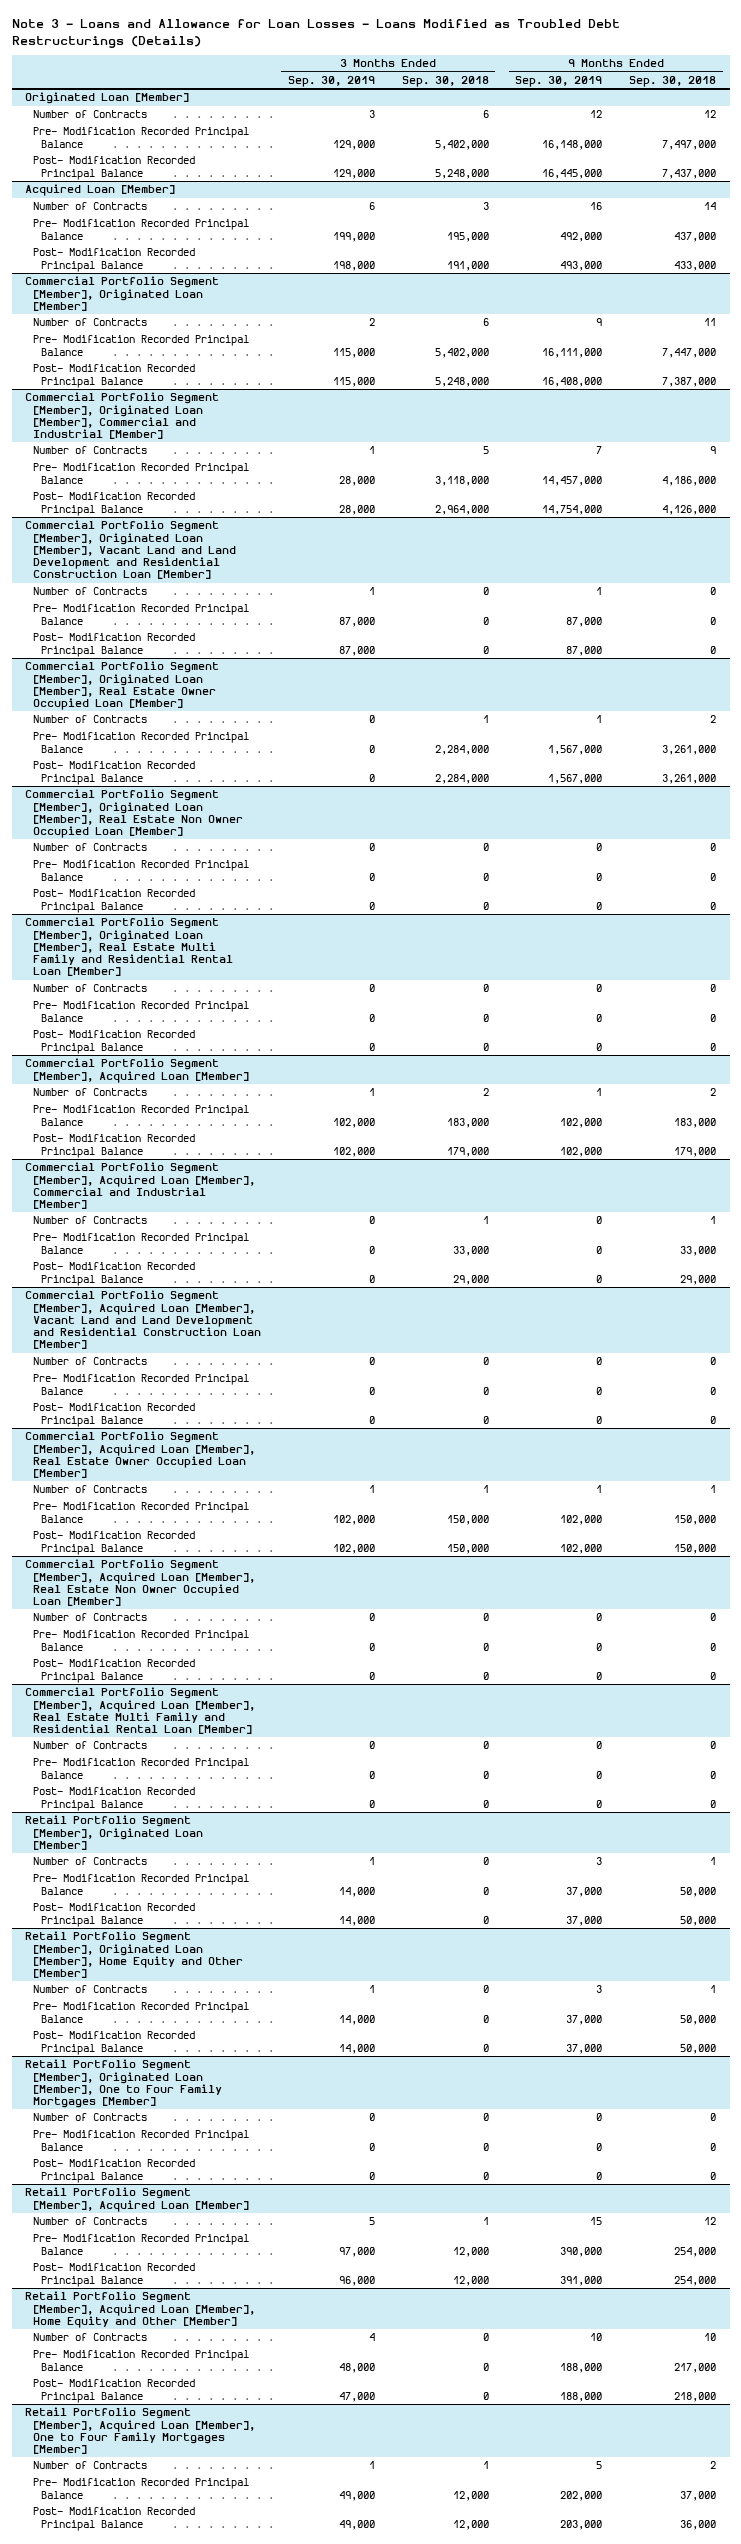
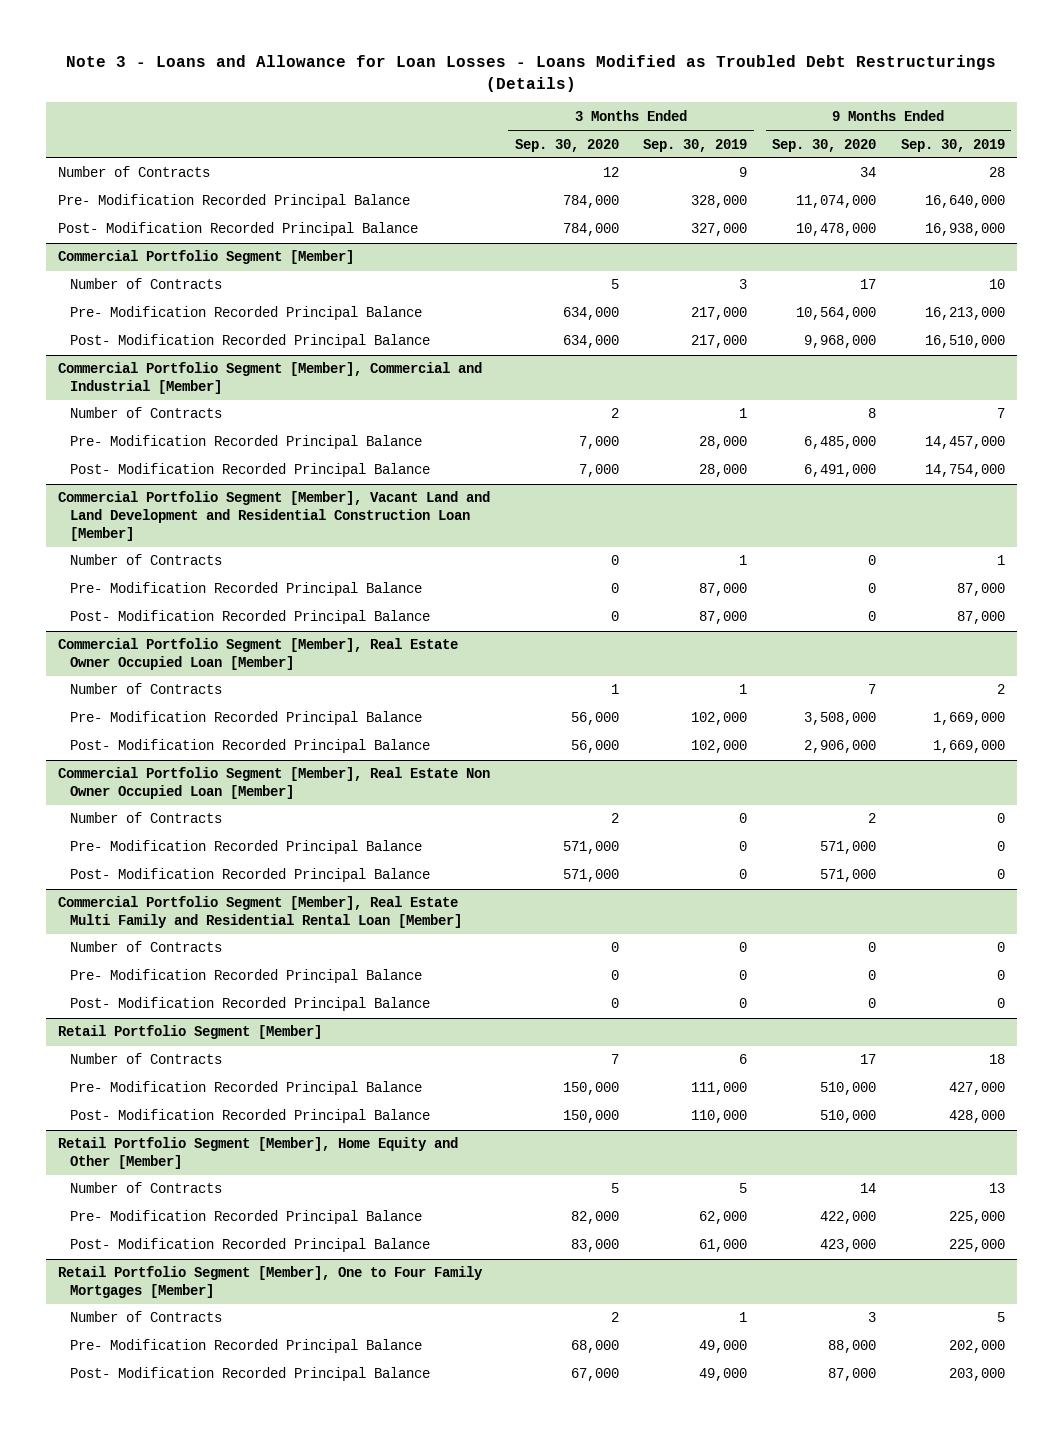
- | 3 Months Ended Sep. 30, 2019 | 3 Months Ended Sep. 30, 2018 | 9 Months Ended Sep. 30, 2019 | 9 Months Ended Sep. 30, 2018
+ | 3 Months Ended Sep. 30, 2020 | 3 Months Ended Sep. 30, 2019 | 9 Months Ended Sep. 30, 2020 | 9 Months Ended Sep. 30, 2019
- Originated Loan [Member]
- Number of Contracts | 3 | 6 | 12 | 12
- Pre- Modification Recorded Principal Balance | 129,000 | 5,402,000 | 16,148,000 | 7,497,000
- Post- Modification Recorded Principal Balance | 129,000 | 5,248,000 | 16,445,000 | 7,437,000
- Acquired Loan [Member]
- Number of Contracts | 6 | 3 | 16 | 14
- Pre- Modification Recorded Principal Balance | 199,000 | 195,000 | 492,000 | 437,000
- Post- Modification Recorded Principal Balance | 198,000 | 191,000 | 493,000 | 433,000
- Commercial Portfolio Segment [Member], Originated Loan [Member]
- Number of Contracts | 2 | 6 | 9 | 11
- Pre- Modification Recorded Principal Balance | 115,000 | 5,402,000 | 16,111,000 | 7,447,000
- Post- Modification Recorded Principal Balance | 115,000 | 5,248,000 | 16,408,000 | 7,387,000
- Commercial Portfolio Segment [Member], Originated Loan [Member], Commercial and Industrial [Member]
+ Number of Contracts | 12 | 9 | 34 | 28
+ Pre- Modification Recorded Principal Balance | 784,000 | 328,000 | 11,074,000 | 16,640,000
+ Post- Modification Recorded Principal Balance | 784,000 | 327,000 | 10,478,000 | 16,938,000
+ Commercial Portfolio Segment [Member]
+ Number of Contracts | 5 | 3 | 17 | 10
+ Pre- Modification Recorded Principal Balance | 634,000 | 217,000 | 10,564,000 | 16,213,000
+ Post- Modification Recorded Principal Balance | 634,000 | 217,000 | 9,968,000 | 16,510,000
+ Commercial Portfolio Segment [Member], Commercial and Industrial [Member]
- Commercial Portfolio Segment [Member], Originated Loan [Member], Vacant Land and Land Development and Residential Construction Loan [Member]
+ Commercial Portfolio Segment [Member], Vacant Land and Land Development and Residential Construction Loan [Member]
- Commercial Portfolio Segment [Member], Originated Loan [Member], Real Estate Owner Occupied Loan [Member]
- Number of Contracts | 0 | 1 | 1 | 2
- Pre- Modification Recorded Principal Balance | 0 | 2,284,000 | 1,567,000 | 3,261,000
- Post- Modification Recorded Principal Balance | 0 | 2,284,000 | 1,567,000 | 3,261,000
- Commercial Portfolio Segment [Member], Originated Loan [Member], Real Estate Non Owner Occupied Loan [Member]
- Number of Contracts | 0 | 0 | 0 | 0
- Pre- Modification Recorded Principal Balance | 0 | 0 | 0 | 0
- Post- Modification Recorded Principal Balance | 0 | 0 | 0 | 0
- Commercial Portfolio Segment [Member], Originated Loan [Member], Real Estate Multi Family and Residential Rental Loan [Member]
- Number of Contracts | 0 | 0 | 0 | 0
- Pre- Modification Recorded Principal Balance | 0 | 0 | 0 | 0
- Post- Modification Recorded Principal Balance | 0 | 0 | 0 | 0
- Commercial Portfolio Segment [Member], Acquired Loan [Member]
- Number of Contracts | 1 | 2 | 1 | 2
- Pre- Modification Recorded Principal Balance | 102,000 | 183,000 | 102,000 | 183,000
- Post- Modification Recorded Principal Balance | 102,000 | 179,000 | 102,000 | 179,000
- Commercial Portfolio Segment [Member], Acquired Loan [Member], Commercial and Industrial [Member]
- Number of Contracts | 0 | 1 | 0 | 1
- Pre- Modification Recorded Principal Balance | 0 | 33,000 | 0 | 33,000
- Post- Modification Recorded Principal Balance | 0 | 29,000 | 0 | 29,000
- Commercial Portfolio Segment [Member], Acquired Loan [Member], Vacant Land and Land Development and Residential Construction Loan [Member]
- Number of Contracts | 0 | 0 | 0 | 0
- Pre- Modification Recorded Principal Balance | 0 | 0 | 0 | 0
- Post- Modification Recorded Principal Balance | 0 | 0 | 0 | 0
- Commercial Portfolio Segment [Member], Acquired Loan [Member], Real Estate Owner Occupied Loan [Member]
- Number of Contracts | 1 | 1 | 1 | 1
- Pre- Modification Recorded Principal Balance | 102,000 | 150,000 | 102,000 | 150,000
- Post- Modification Recorded Principal Balance | 102,000 | 150,000 | 102,000 | 150,000
- Commercial Portfolio Segment [Member], Acquired Loan [Member], Real Estate Non Owner Occupied Loan [Member]
- Number of Contracts | 0 | 0 | 0 | 0
- Pre- Modification Recorded Principal Balance | 0 | 0 | 0 | 0
- Post- Modification Recorded Principal Balance | 0 | 0 | 0 | 0
- Commercial Portfolio Segment [Member], Acquired Loan [Member], Real Estate Multi Family and Residential Rental Loan [Member]
+ Commercial Portfolio Segment [Member], Real Estate Owner Occupied Loan [Member]
+ Number of Contracts | 1 | 1 | 7 | 2
+ Pre- Modification Recorded Principal Balance | 56,000 | 102,000 | 3,508,000 | 1,669,000
+ Post- Modification Recorded Principal Balance | 56,000 | 102,000 | 2,906,000 | 1,669,000
+ Commercial Portfolio Segment [Member], Real Estate Non Owner Occupied Loan [Member]
- Retail Portfolio Segment [Member], Originated Loan [Member]
- Number of Contracts | 1 | 0 | 3 | 1
- Pre- Modification Recorded Principal Balance | 14,000 | 0 | 37,000 | 50,000
- Post- Modification Recorded Principal Balance | 14,000 | 0 | 37,000 | 50,000
- Retail Portfolio Segment [Member], Originated Loan [Member], Home Equity and Other [Member]
- Number of Contracts | 1 | 0 | 3 | 1
- Pre- Modification Recorded Principal Balance | 14,000 | 0 | 37,000 | 50,000
- Post- Modification Recorded Principal Balance | 14,000 | 0 | 37,000 | 50,000
- Retail Portfolio Segment [Member], Originated Loan [Member], One to Four Family Mortgages [Member]
+ Commercial Portfolio Segment [Member], Real Estate Multi Family and Residential Rental Loan [Member]
- Retail Portfolio Segment [Member], Acquired Loan [Member]
- Number of Contracts | 5 | 1 | 15 | 12
- Pre- Modification Recorded Principal Balance | 97,000 | 12,000 | 390,000 | 254,000
- Post- Modification Recorded Principal Balance | 96,000 | 12,000 | 391,000 | 254,000
- Retail Portfolio Segment [Member], Acquired Loan [Member], Home Equity and Other [Member]
- Number of Contracts | 4 | 0 | 10 | 10
- Pre- Modification Recorded Principal Balance | 48,000 | 0 | 188,000 | 217,000
- Post- Modification Recorded Principal Balance | 47,000 | 0 | 188,000 | 218,000
- Retail Portfolio Segment [Member], Acquired Loan [Member], One to Four Family Mortgages [Member]
+ Retail Portfolio Segment [Member]
+ Number of Contracts | 7 | 6 | 17 | 18
+ Pre- Modification Recorded Principal Balance | 150,000 | 111,000 | 510,000 | 427,000
+ Post- Modification Recorded Principal Balance | 150,000 | 110,000 | 510,000 | 428,000
+ Retail Portfolio Segment [Member], Home Equity and Other [Member]
+ Number of Contracts | 5 | 5 | 14 | 13
+ Pre- Modification Recorded Principal Balance | 82,000 | 62,000 | 422,000 | 225,000
+ Post- Modification Recorded Principal Balance | 83,000 | 61,000 | 423,000 | 225,000
+ Retail Portfolio Segment [Member], One to Four Family Mortgages [Member]

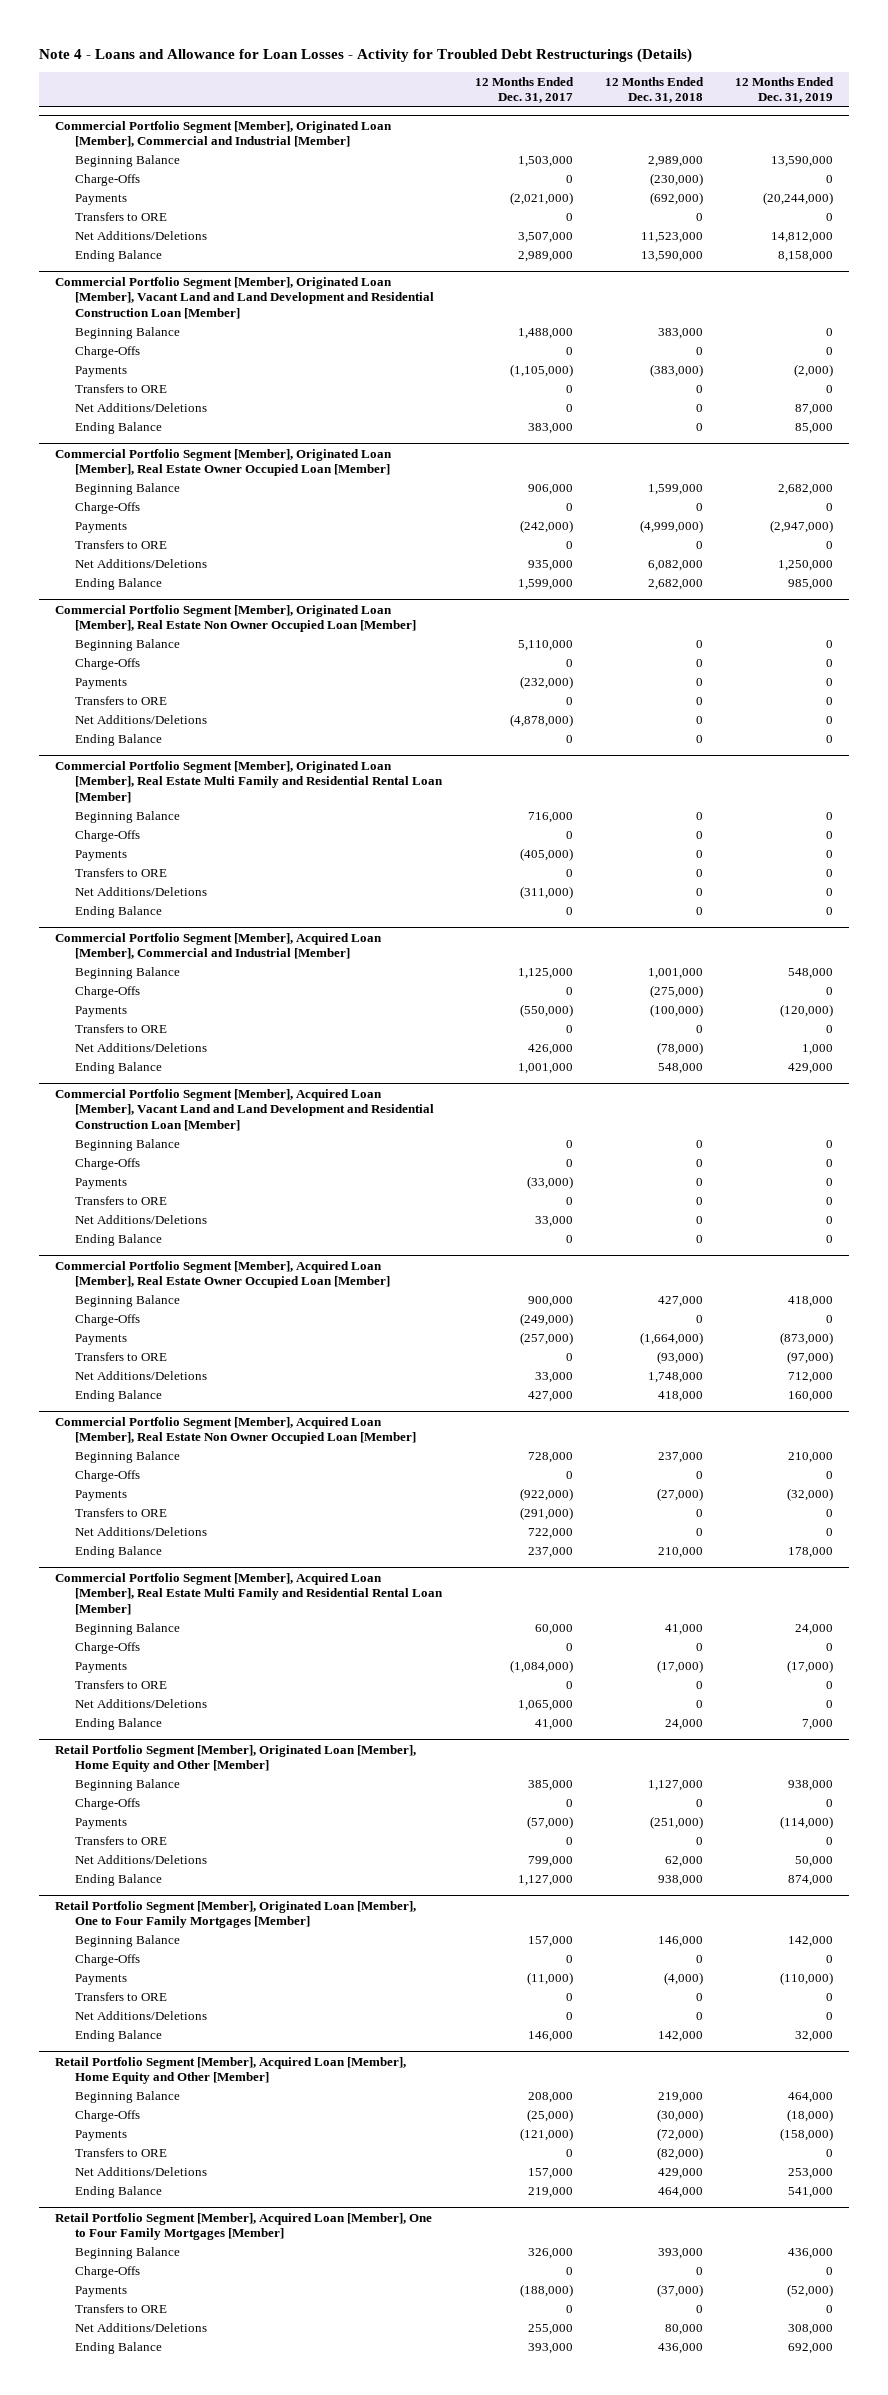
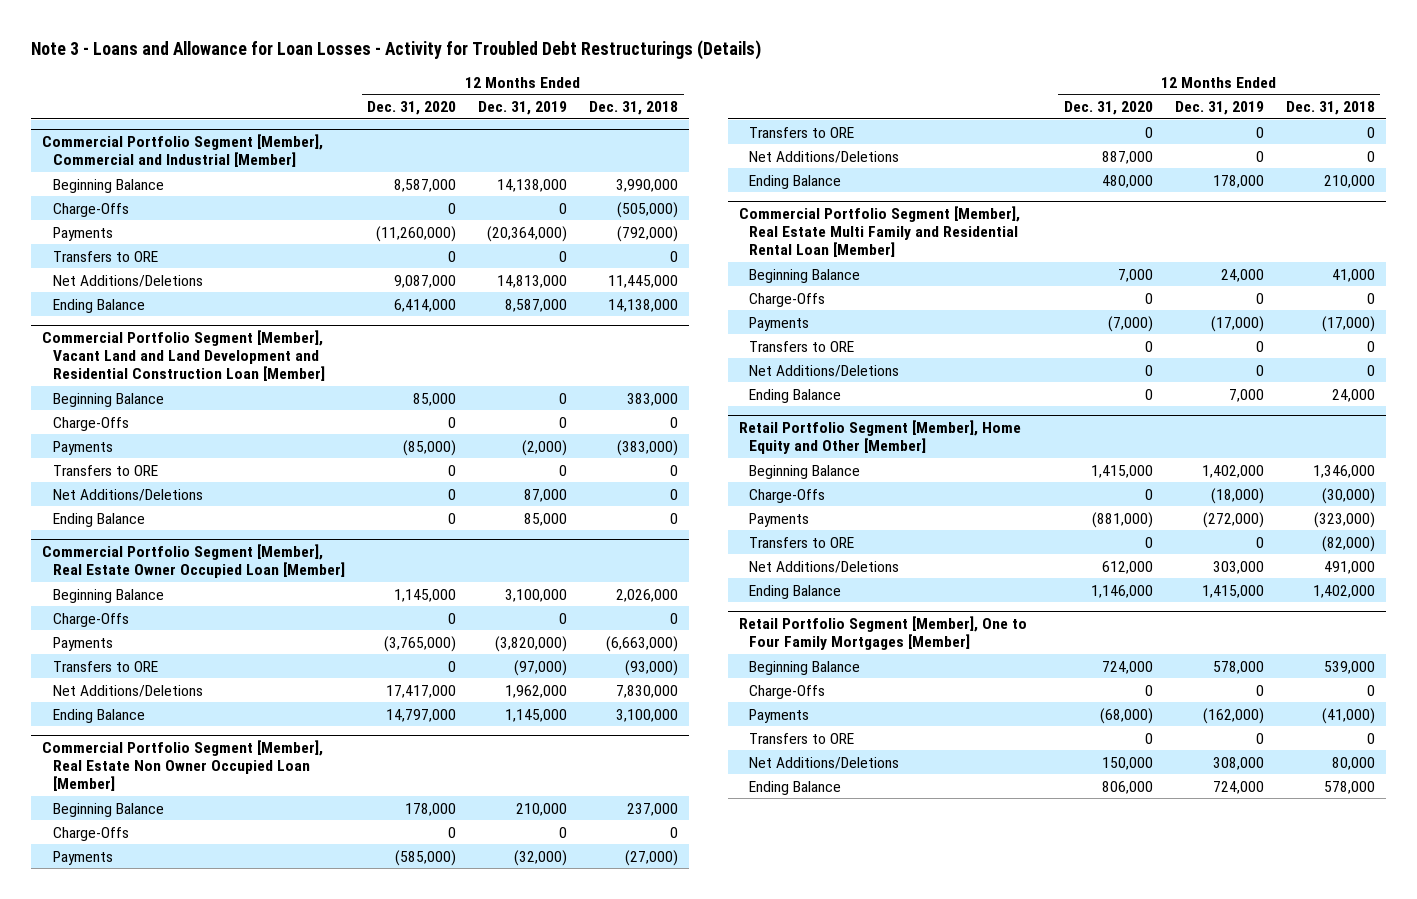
- Note 4 - Loans and Allowance for Loan Losses - Activity for Troubled Debt Restructurings (Details)
+ Note 3 - Loans and Allowance for Loan Losses - Activity for Troubled Debt Restructurings (Details)
- | 12 Months Ended Dec. 31, 2017 | 12 Months Ended Dec. 31, 2018 | 12 Months Ended Dec. 31, 2019
+ | 12 Months Ended Dec. 31, 2020 | 12 Months Ended Dec. 31, 2019 | 12 Months Ended Dec. 31, 2018
- Commercial Portfolio Segment [Member], Originated Loan [Member], Commercial and Industrial [Member]
- Beginning Balance | 1,503,000 | 2,989,000 | 13,590,000
- Charge-Offs | 0 | (230,000) | 0
- Payments | (2,021,000) | (692,000) | (20,244,000)
+ Commercial Portfolio Segment [Member], Commercial and Industrial [Member]
+ Beginning Balance | 8,587,000 | 14,138,000 | 3,990,000
+ Charge-Offs | 0 | 0 | (505,000)
+ Payments | (11,260,000) | (20,364,000) | (792,000)
- Net Additions/Deletions | 3,507,000 | 11,523,000 | 14,812,000
- Ending Balance | 2,989,000 | 13,590,000 | 8,158,000
- Commercial Portfolio Segment [Member], Originated Loan [Member], Vacant Land and Land Development and Residential Construction Loan [Member]
+ Net Additions/Deletions | 9,087,000 | 14,813,000 | 11,445,000
+ Ending Balance | 6,414,000 | 8,587,000 | 14,138,000
+ Commercial Portfolio Segment [Member], Vacant Land and Land Development and Residential Construction Loan [Member]
- Commercial Portfolio Segment [Member], Originated Loan [Member], Real Estate Owner Occupied Loan [Member]
- Beginning Balance | 906,000 | 1,599,000 | 2,682,000
- Charge-Offs | 0 | 0 | 0
- Payments | (242,000) | (4,999,000) | (2,947,000)
- Transfers to ORE | 0 | 0 | 0
- Net Additions/Deletions | 935,000 | 6,082,000 | 1,250,000
- Ending Balance | 1,599,000 | 2,682,000 | 985,000
- Commercial Portfolio Segment [Member], Originated Loan [Member], Real Estate Non Owner Occupied Loan [Member]
- Beginning Balance | 5,110,000 | 0 | 0
- Charge-Offs | 0 | 0 | 0
- Payments | (232,000) | 0 | 0
- Transfers to ORE | 0 | 0 | 0
- Net Additions/Deletions | (4,878,000) | 0 | 0
- Ending Balance | 0 | 0 | 0
- Commercial Portfolio Segment [Member], Originated Loan [Member], Real Estate Multi Family and Residential Rental Loan [Member]
- Beginning Balance | 716,000 | 0 | 0
- Charge-Offs | 0 | 0 | 0
- Payments | (405,000) | 0 | 0
- Transfers to ORE | 0 | 0 | 0
- Net Additions/Deletions | (311,000) | 0 | 0
- Ending Balance | 0 | 0 | 0
- Commercial Portfolio Segment [Member], Acquired Loan [Member], Commercial and Industrial [Member]
- Beginning Balance | 1,125,000 | 1,001,000 | 548,000
- Charge-Offs | 0 | (275,000) | 0
- Payments | (550,000) | (100,000) | (120,000)
- Transfers to ORE | 0 | 0 | 0
- Net Additions/Deletions | 426,000 | (78,000) | 1,000
- Ending Balance | 1,001,000 | 548,000 | 429,000
- Commercial Portfolio Segment [Member], Acquired Loan [Member], Vacant Land and Land Development and Residential Construction Loan [Member]
- Beginning Balance | 0 | 0 | 0
- Charge-Offs | 0 | 0 | 0
- Payments | (33,000) | 0 | 0
- Transfers to ORE | 0 | 0 | 0
- Net Additions/Deletions | 33,000 | 0 | 0
- Ending Balance | 0 | 0 | 0
- Commercial Portfolio Segment [Member], Acquired Loan [Member], Real Estate Owner Occupied Loan [Member]
- Beginning Balance | 900,000 | 427,000 | 418,000
+ Commercial Portfolio Segment [Member], Real Estate Owner Occupied Loan [Member]
+ Beginning Balance | 1,145,000 | 3,100,000 | 2,026,000
- Payments | (257,000) | (1,664,000) | (873,000)
+ Payments | (3,765,000) | (3,820,000) | (6,663,000)
- Net Additions/Deletions | 33,000 | 1,748,000 | 712,000
- Ending Balance | 427,000 | 418,000 | 160,000
- Commercial Portfolio Segment [Member], Acquired Loan [Member], Real Estate Non Owner Occupied Loan [Member]
+ Net Additions/Deletions | 17,417,000 | 1,962,000 | 7,830,000
+ Ending Balance | 14,797,000 | 1,145,000 | 3,100,000
+ Commercial Portfolio Segment [Member], Real Estate Non Owner Occupied Loan [Member]
- Commercial Portfolio Segment [Member], Acquired Loan [Member], Real Estate Multi Family and Residential Rental Loan [Member]
+ Commercial Portfolio Segment [Member], Real Estate Multi Family and Residential Rental Loan [Member]
- Retail Portfolio Segment [Member], Originated Loan [Member], Home Equity and Other [Member]
- Beginning Balance | 385,000 | 1,127,000 | 938,000
- Charge-Offs | 0 | 0 | 0
- Payments | (57,000) | (251,000) | (114,000)
- Transfers to ORE | 0 | 0 | 0
- Net Additions/Deletions | 799,000 | 62,000 | 50,000
- Ending Balance | 1,127,000 | 938,000 | 874,000
- Retail Portfolio Segment [Member], Originated Loan [Member], One to Four Family Mortgages [Member]
- Beginning Balance | 157,000 | 146,000 | 142,000
- Charge-Offs | 0 | 0 | 0
- Payments | (11,000) | (4,000) | (110,000)
- Transfers to ORE | 0 | 0 | 0
- Net Additions/Deletions | 0 | 0 | 0
- Ending Balance | 146,000 | 142,000 | 32,000
- Retail Portfolio Segment [Member], Acquired Loan [Member], Home Equity and Other [Member]
- Beginning Balance | 208,000 | 219,000 | 464,000
+ Retail Portfolio Segment [Member], Home Equity and Other [Member]
+ Beginning Balance | 1,415,000 | 1,402,000 | 1,346,000
- Payments | (121,000) | (72,000) | (158,000)
+ Payments | (881,000) | (272,000) | (323,000)
- Net Additions/Deletions | 157,000 | 429,000 | 253,000
- Ending Balance | 219,000 | 464,000 | 541,000
- Retail Portfolio Segment [Member], Acquired Loan [Member], One to Four Family Mortgages [Member]
- Beginning Balance | 326,000 | 393,000 | 436,000
+ Net Additions/Deletions | 612,000 | 303,000 | 491,000
+ Ending Balance | 1,146,000 | 1,415,000 | 1,402,000
+ Retail Portfolio Segment [Member], One to Four Family Mortgages [Member]
+ Beginning Balance | 724,000 | 578,000 | 539,000
- Payments | (188,000) | (37,000) | (52,000)
+ Payments | (68,000) | (162,000) | (41,000)
- Ending Balance | 393,000 | 436,000 | 692,000
+ Ending Balance | 806,000 | 724,000 | 578,000

